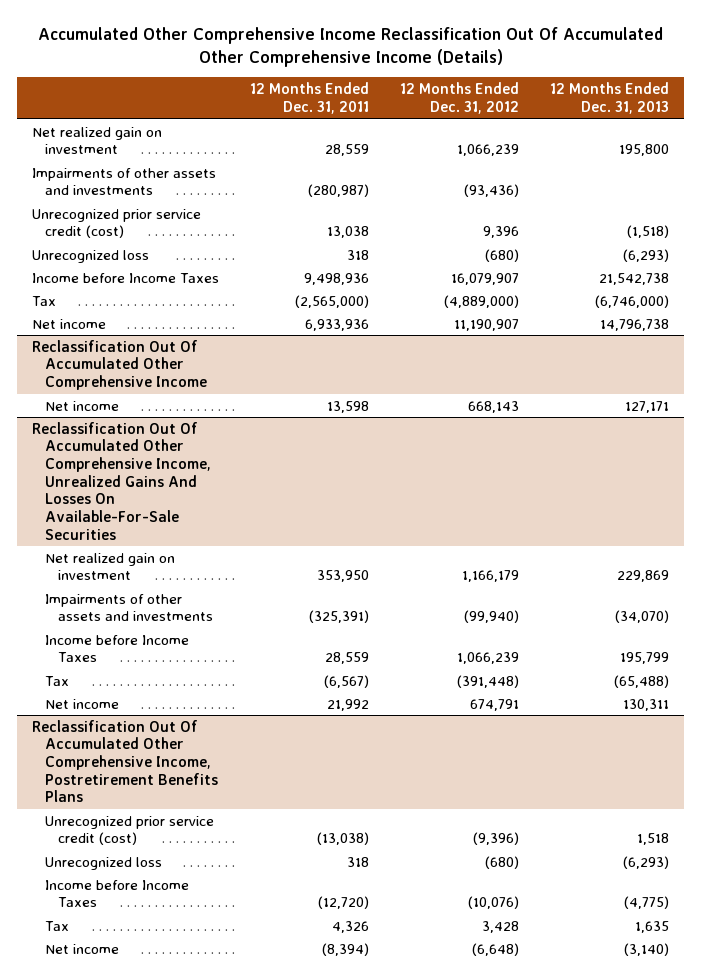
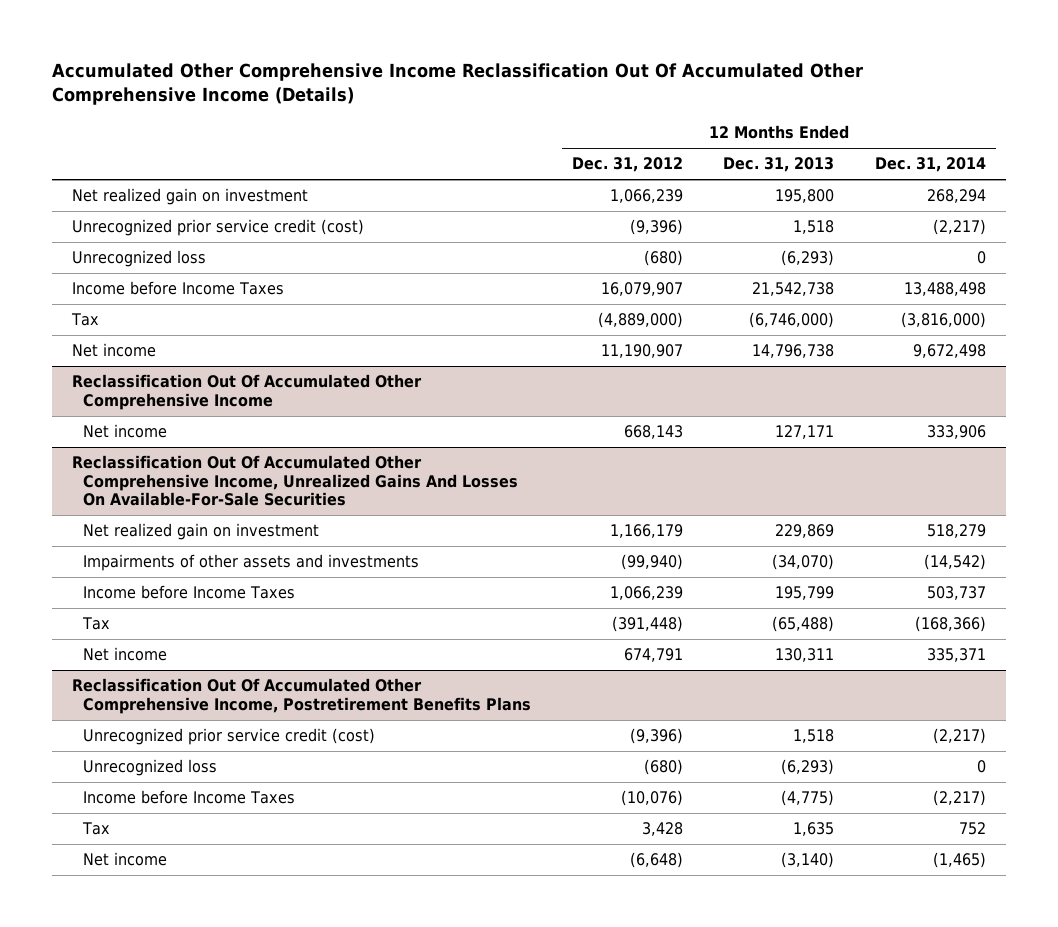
- | 12 Months Ended Dec. 31, 2011 | 12 Months Ended Dec. 31, 2012 | 12 Months Ended Dec. 31, 2013
+ | 12 Months Ended Dec. 31, 2012 | 12 Months Ended Dec. 31, 2013 | 12 Months Ended Dec. 31, 2014
- Impairments of other assets and investments | (280,987) | (93,436) |
- Unrecognized prior service credit (cost) | 13,038 | 9,396 | (1,518)
+ Unrecognized prior service credit (cost) | (9,396) | 1,518 | (2,217)

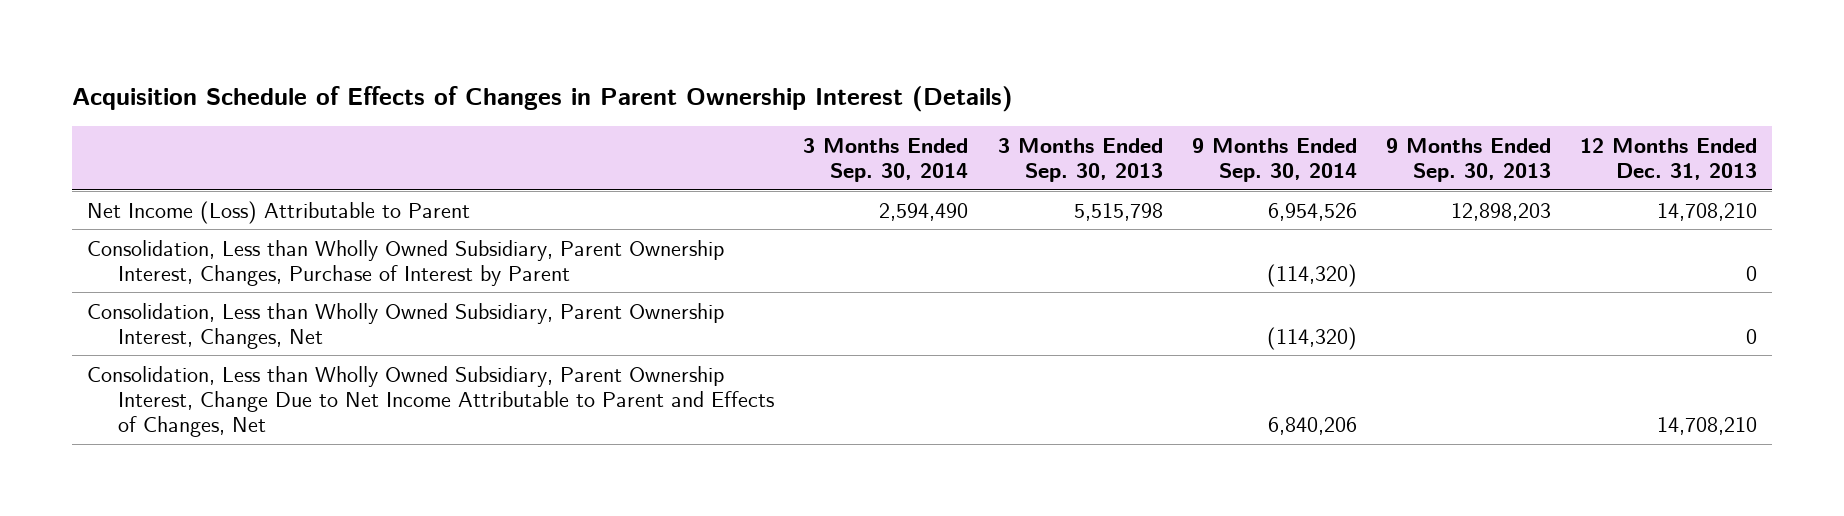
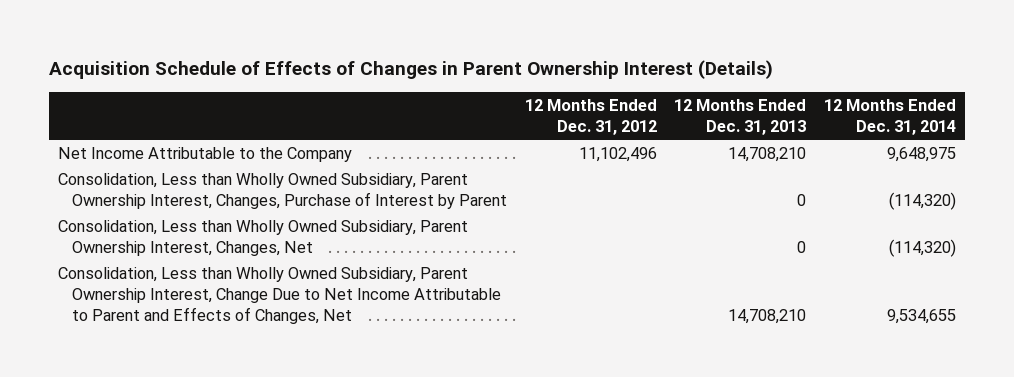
- | 3 Months Ended Sep. 30, 2014 | 3 Months Ended Sep. 30, 2013 | 9 Months Ended Sep. 30, 2014 | 9 Months Ended Sep. 30, 2013 | 12 Months Ended Dec. 31, 2013
+ | 12 Months Ended Dec. 31, 2012 | 12 Months Ended Dec. 31, 2013 | 12 Months Ended Dec. 31, 2014
- Net Income (Loss) Attributable to Parent | 2,594,490 | 5,515,798 | 6,954,526 | 12,898,203 | 14,708,210
+ Net Income Attributable to the Company | 11,102,496 | 14,708,210 | 9,648,975

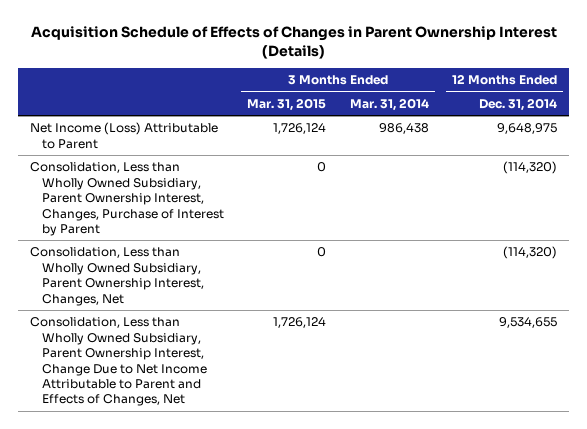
- | 12 Months Ended Dec. 31, 2012 | 12 Months Ended Dec. 31, 2013 | 12 Months Ended Dec. 31, 2014
+ | 3 Months Ended Mar. 31, 2015 | 3 Months Ended Mar. 31, 2014 | 12 Months Ended Dec. 31, 2014
- Net Income Attributable to the Company | 11,102,496 | 14,708,210 | 9,648,975
+ Net Income (Loss) Attributable to Parent | 1,726,124 | 986,438 | 9,648,975

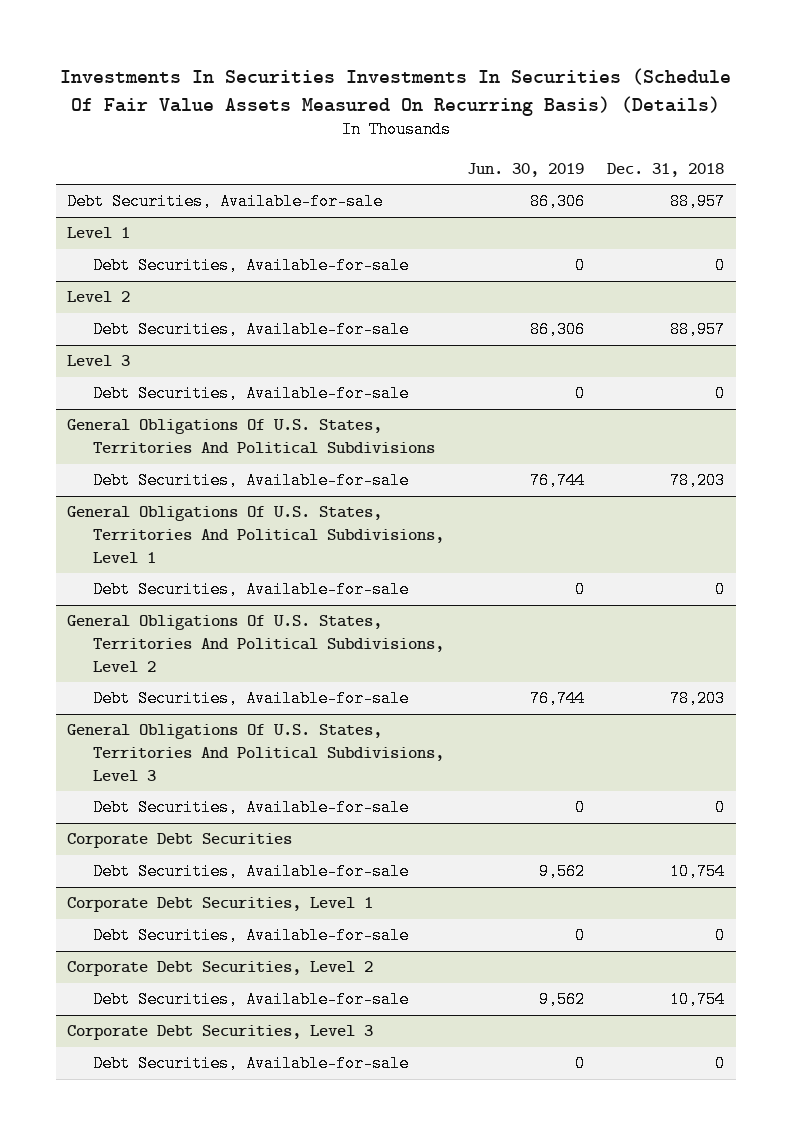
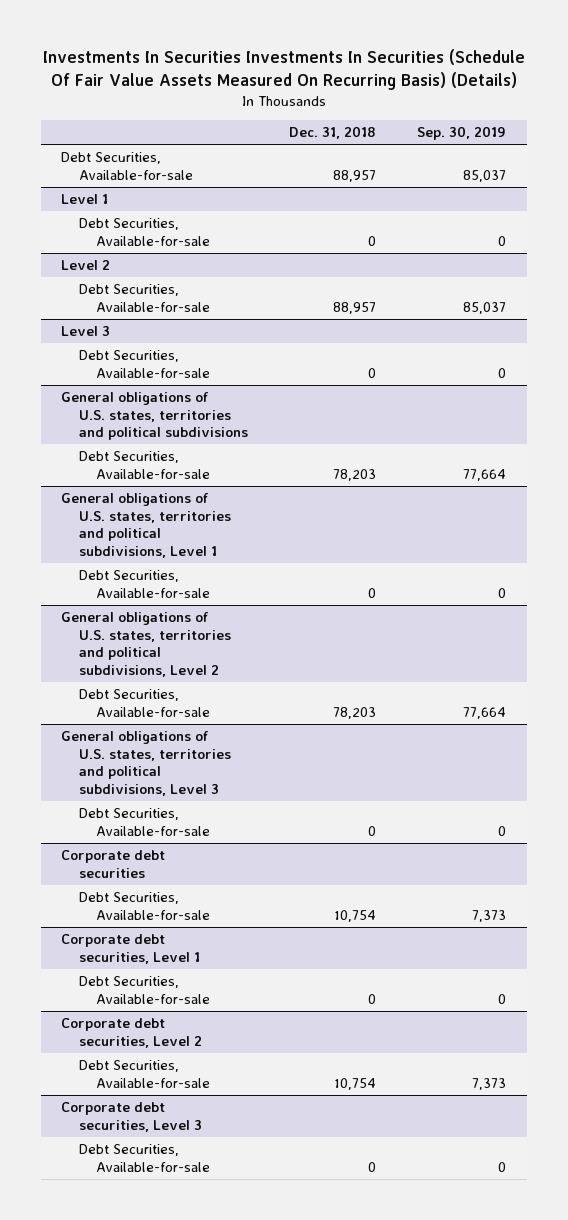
- | Jun. 30, 2019 | Dec. 31, 2018
+ | Dec. 31, 2018 | Sep. 30, 2019
- General Obligations Of U.S. States, Territories And Political Subdivisions
+ General obligations of U.S. states, territories and political subdivisions
- General Obligations Of U.S. States, Territories And Political Subdivisions, Level 1
+ General obligations of U.S. states, territories and political subdivisions, Level 1
- General Obligations Of U.S. States, Territories And Political Subdivisions, Level 2
+ General obligations of U.S. states, territories and political subdivisions, Level 2
- General Obligations Of U.S. States, Territories And Political Subdivisions, Level 3
+ General obligations of U.S. states, territories and political subdivisions, Level 3
- Corporate Debt Securities
+ Corporate debt securities
- Corporate Debt Securities, Level 1
+ Corporate debt securities, Level 1
- Corporate Debt Securities, Level 2
+ Corporate debt securities, Level 2
- Corporate Debt Securities, Level 3
+ Corporate debt securities, Level 3

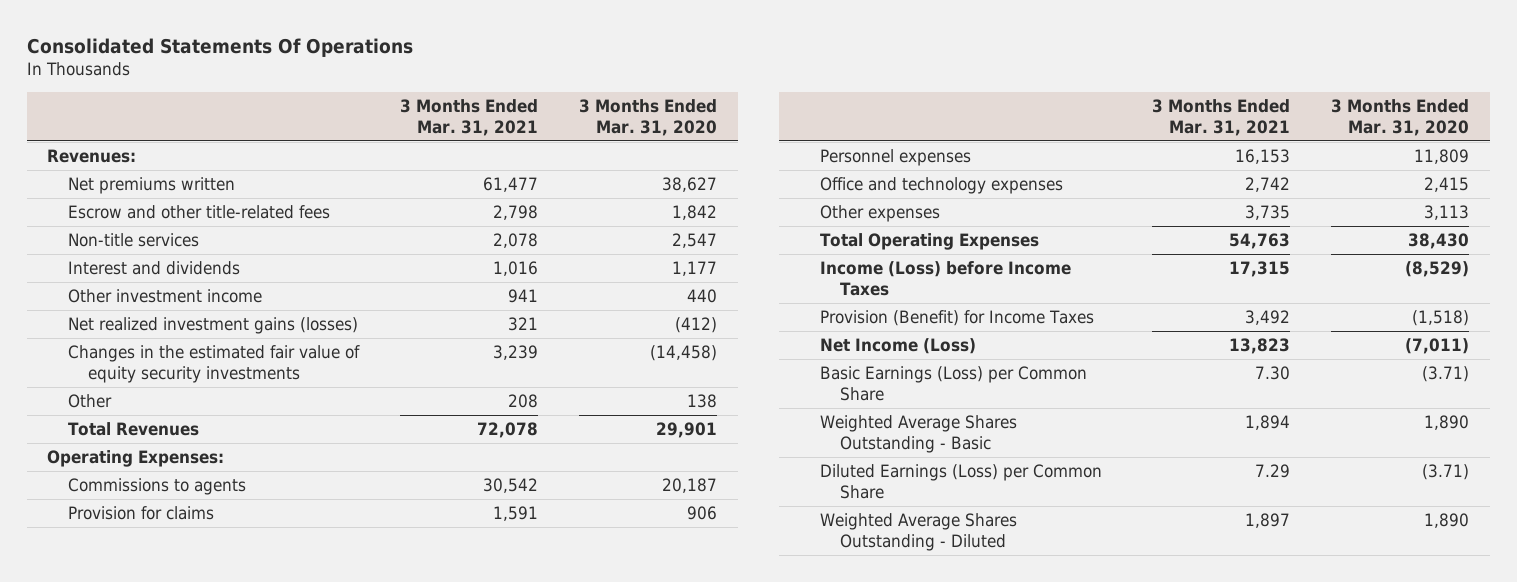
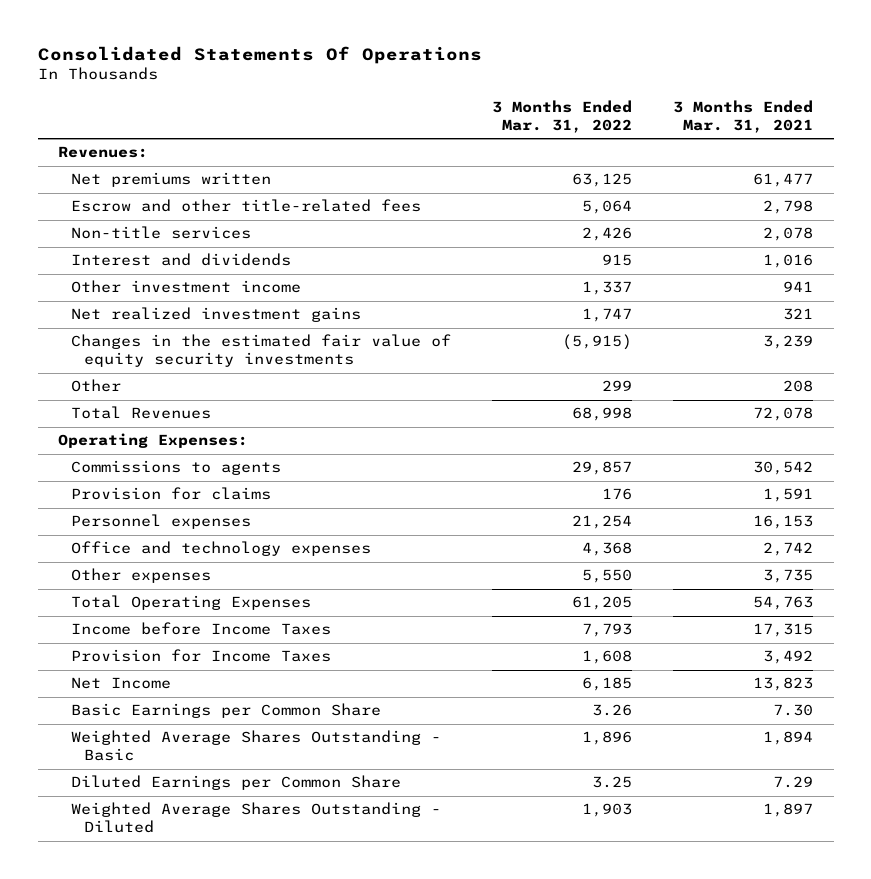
- | 3 Months Ended Mar. 31, 2021 | 3 Months Ended Mar. 31, 2020
+ | 3 Months Ended Mar. 31, 2022 | 3 Months Ended Mar. 31, 2021
- Net realized investment gains (losses) | 321 | (412)
+ Net realized investment gains | 1,747 | 321
- Income (Loss) before Income Taxes | 17,315 | (8,529)
- Provision (Benefit) for Income Taxes | 3,492 | (1,518)
- Net Income (Loss) | 13,823 | (7,011)
- Basic Earnings (Loss) per Common Share | 7.30 | (3.71)
+ Income before Income Taxes | 7,793 | 17,315
+ Provision for Income Taxes | 1,608 | 3,492
+ Net Income | 6,185 | 13,823
+ Basic Earnings per Common Share | 3.26 | 7.30
- Diluted Earnings (Loss) per Common Share | 7.29 | (3.71)
+ Diluted Earnings per Common Share | 3.25 | 7.29

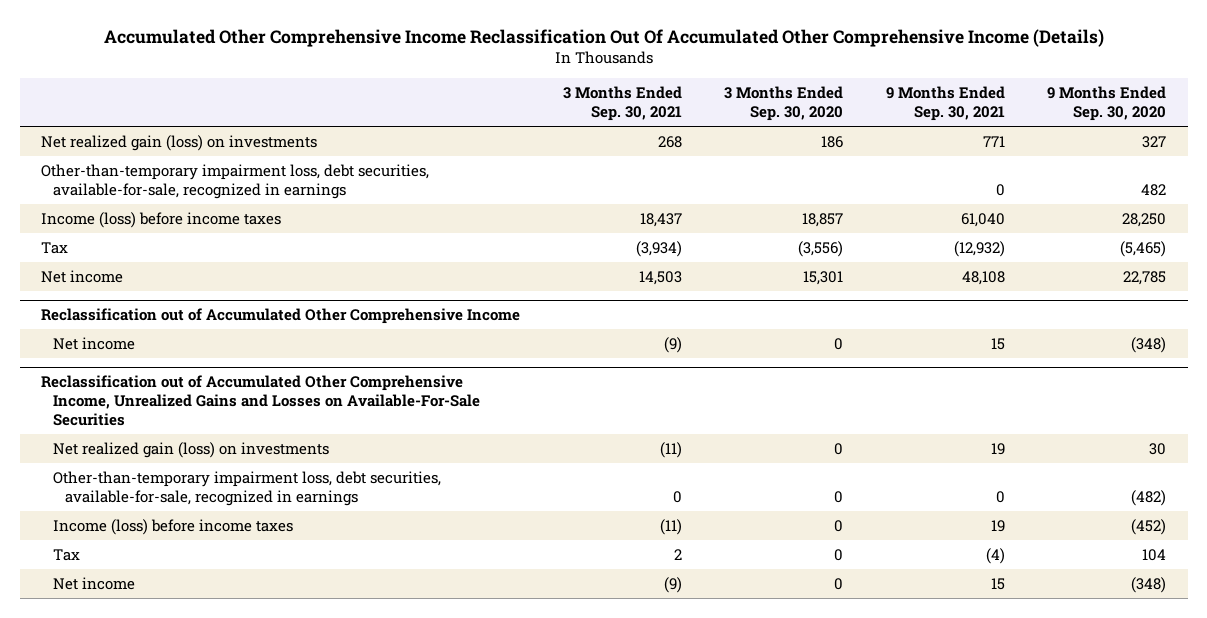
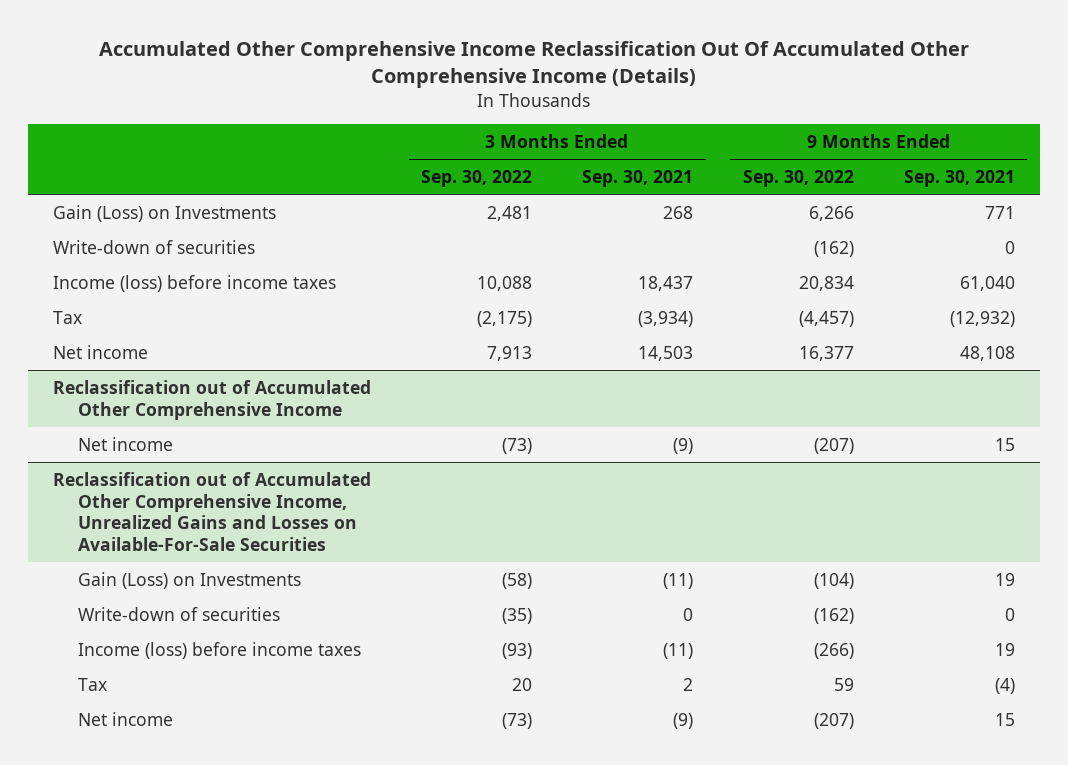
- | 3 Months Ended Sep. 30, 2021 | 3 Months Ended Sep. 30, 2020 | 9 Months Ended Sep. 30, 2021 | 9 Months Ended Sep. 30, 2020
+ | 3 Months Ended Sep. 30, 2022 | 3 Months Ended Sep. 30, 2021 | 9 Months Ended Sep. 30, 2022 | 9 Months Ended Sep. 30, 2021
- Net realized gain (loss) on investments | 268 | 186 | 771 | 327
- Other-than-temporary impairment loss, debt securities, available-for-sale, recognized in earnings | | | 0 | 482
+ Gain (Loss) on Investments | 2,481 | 268 | 6,266 | 771
+ Write-down of securities | | | (162) | 0
@ Reclassification out of Accumulated Other Comprehensive Income, Unrealized Gains and Losses on Available-For-Sale Securities
- Net realized gain (loss) on investments | (11) | 0 | 19 | 30
- Other-than-temporary impairment loss, debt securities, available-for-sale, recognized in earnings | 0 | 0 | 0 | (482)
+ Gain (Loss) on Investments | (58) | (11) | (104) | 19
+ Write-down of securities | (35) | 0 | (162) | 0

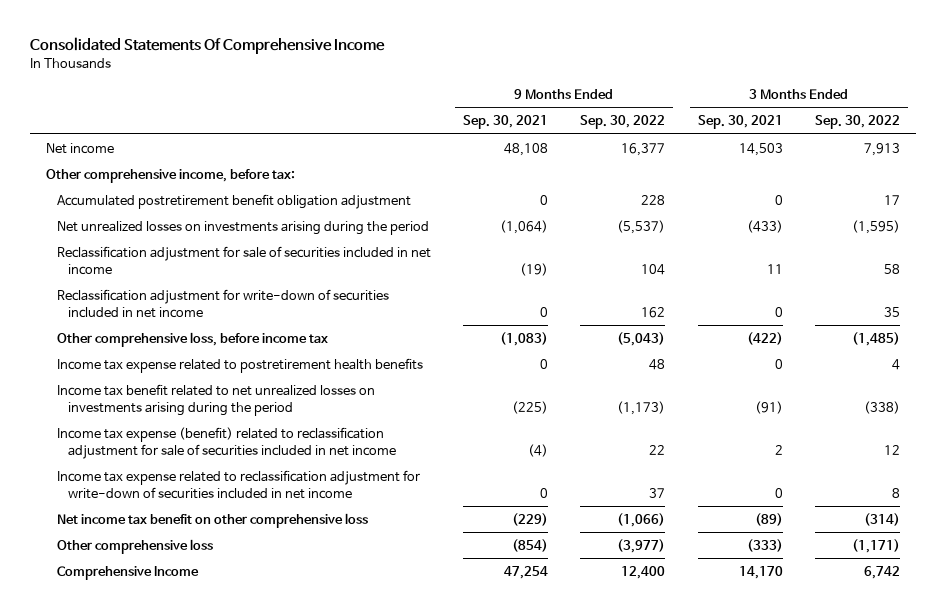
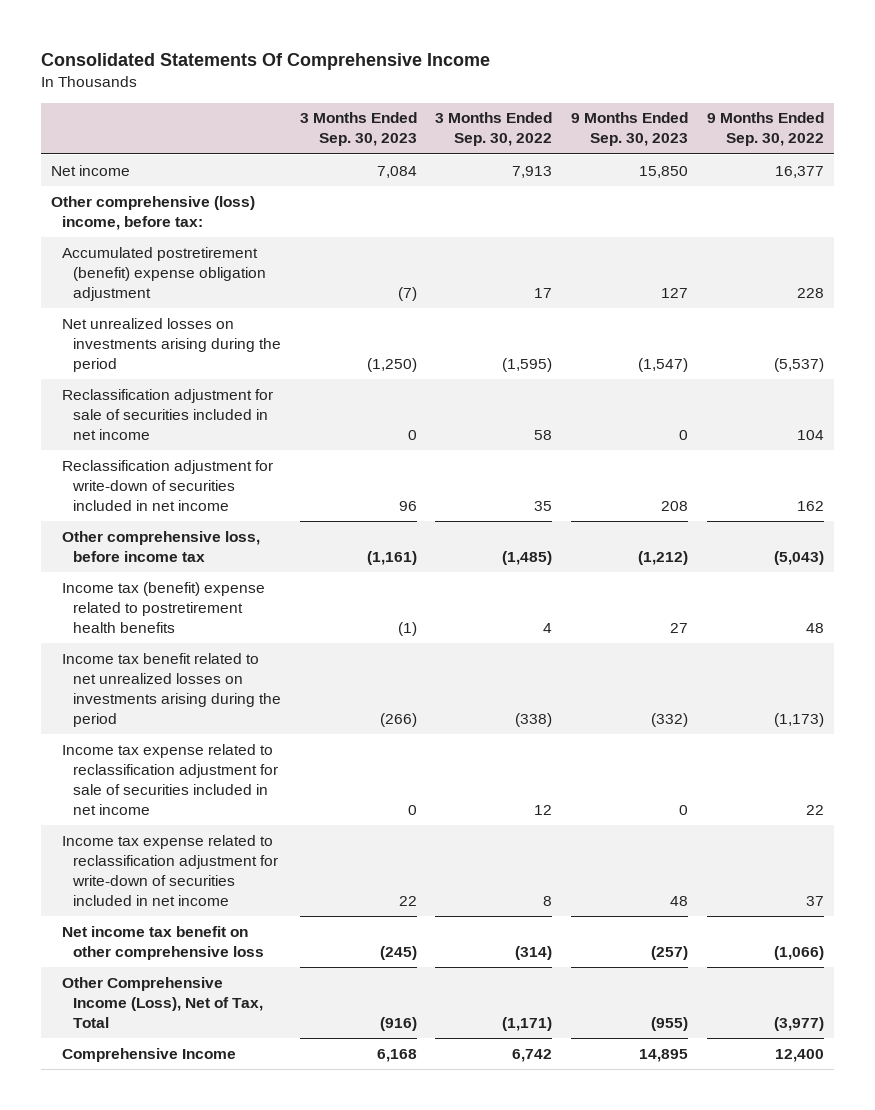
- | 9 Months Ended Sep. 30, 2021 | 9 Months Ended Sep. 30, 2022 | 3 Months Ended Sep. 30, 2021 | 3 Months Ended Sep. 30, 2022
+ | 3 Months Ended Sep. 30, 2023 | 3 Months Ended Sep. 30, 2022 | 9 Months Ended Sep. 30, 2023 | 9 Months Ended Sep. 30, 2022
- Other comprehensive income, before tax:
- Accumulated postretirement benefit obligation adjustment | 0 | 228 | 0 | 17
+ Other comprehensive (loss) income, before tax:
+ Accumulated postretirement (benefit) expense obligation adjustment | (7) | 17 | 127 | 228
- Income tax expense related to postretirement health benefits | 0 | 48 | 0 | 4
+ Income tax (benefit) expense related to postretirement health benefits | (1) | 4 | 27 | 48
- Income tax expense (benefit) related to reclassification adjustment for sale of securities included in net income | (4) | 22 | 2 | 12
+ Income tax expense related to reclassification adjustment for sale of securities included in net income | 0 | 12 | 0 | 22
- Other comprehensive loss | (854) | (3,977) | (333) | (1,171)
+ Other Comprehensive Income (Loss), Net of Tax, Total | (916) | (1,171) | (955) | (3,977)

